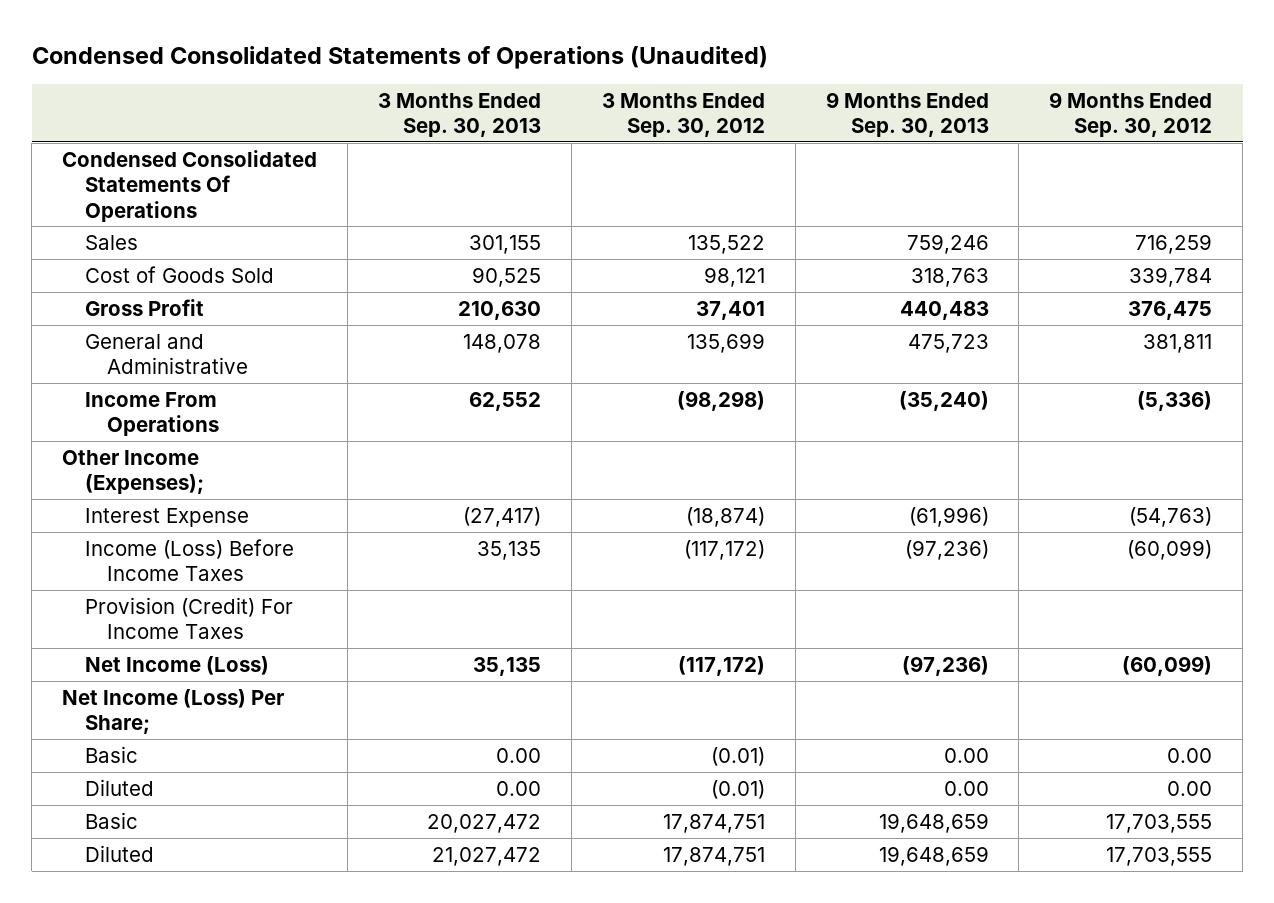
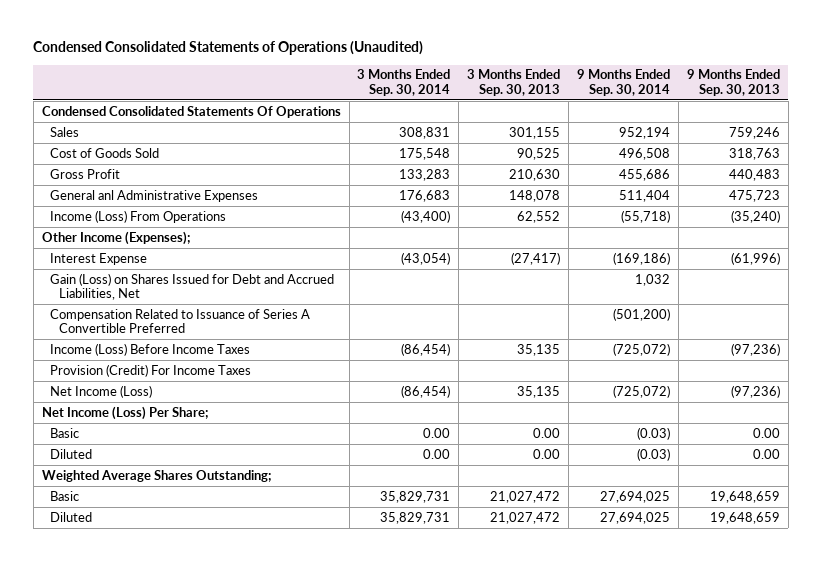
- | 3 Months Ended Sep. 30, 2013 | 3 Months Ended Sep. 30, 2012 | 9 Months Ended Sep. 30, 2013 | 9 Months Ended Sep. 30, 2012
+ | 3 Months Ended Sep. 30, 2014 | 3 Months Ended Sep. 30, 2013 | 9 Months Ended Sep. 30, 2014 | 9 Months Ended Sep. 30, 2013
- General and Administrative | 148,078 | 135,699 | 475,723 | 381,811
- Income From Operations | 62,552 | (98,298) | (35,240) | (5,336)
+ General anl Administrative Expenses | 176,683 | 148,078 | 511,404 | 475,723
+ Income (Loss) From Operations | (43,400) | 62,552 | (55,718) | (35,240)
+ Gain (Loss) on Shares Issued for Debt and Accrued Liabilities, Net | | | 1,032 |
+ Compensation Related to Issuance of Series A Convertible Preferred | | | (501,200) |
- Basic | 20,027,472 | 17,874,751 | 19,648,659 | 17,703,555
+ Weighted Average Shares Outstanding;
+ Basic | 35,829,731 | 21,027,472 | 27,694,025 | 19,648,659

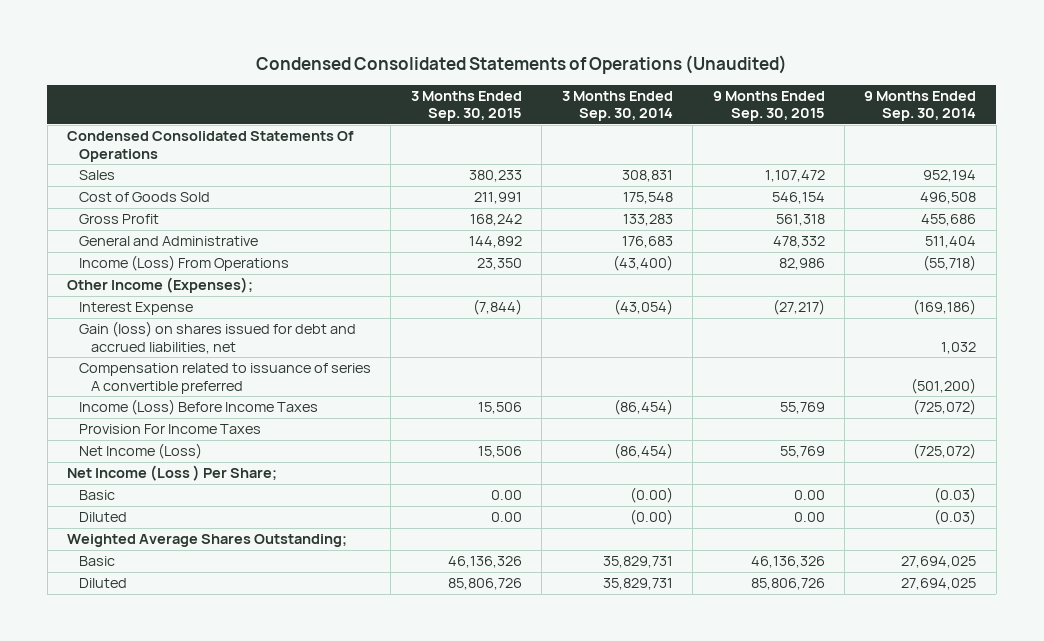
- | 3 Months Ended Sep. 30, 2014 | 3 Months Ended Sep. 30, 2013 | 9 Months Ended Sep. 30, 2014 | 9 Months Ended Sep. 30, 2013
+ | 3 Months Ended Sep. 30, 2015 | 3 Months Ended Sep. 30, 2014 | 9 Months Ended Sep. 30, 2015 | 9 Months Ended Sep. 30, 2014
- General anl Administrative Expenses | 176,683 | 148,078 | 511,404 | 475,723
+ General and Administrative | 144,892 | 176,683 | 478,332 | 511,404
- Gain (Loss) on Shares Issued for Debt and Accrued Liabilities, Net | | | 1,032 |
- Compensation Related to Issuance of Series A Convertible Preferred | | | (501,200) |
+ Gain (loss) on shares issued for debt and accrued liabilities, net | | | | 1,032
+ Compensation related to issuance of series A convertible preferred | | | | (501,200)
- Provision (Credit) For Income Taxes
+ Provision For Income Taxes
- Net Income (Loss) Per Share;
- Basic | 0.00 | 0.00 | (0.03) | 0.00
- Diluted | 0.00 | 0.00 | (0.03) | 0.00
+ Net Income (Loss ) Per Share;
+ Basic | 0.00 | (0.00) | 0.00 | (0.03)
+ Diluted | 0.00 | (0.00) | 0.00 | (0.03)

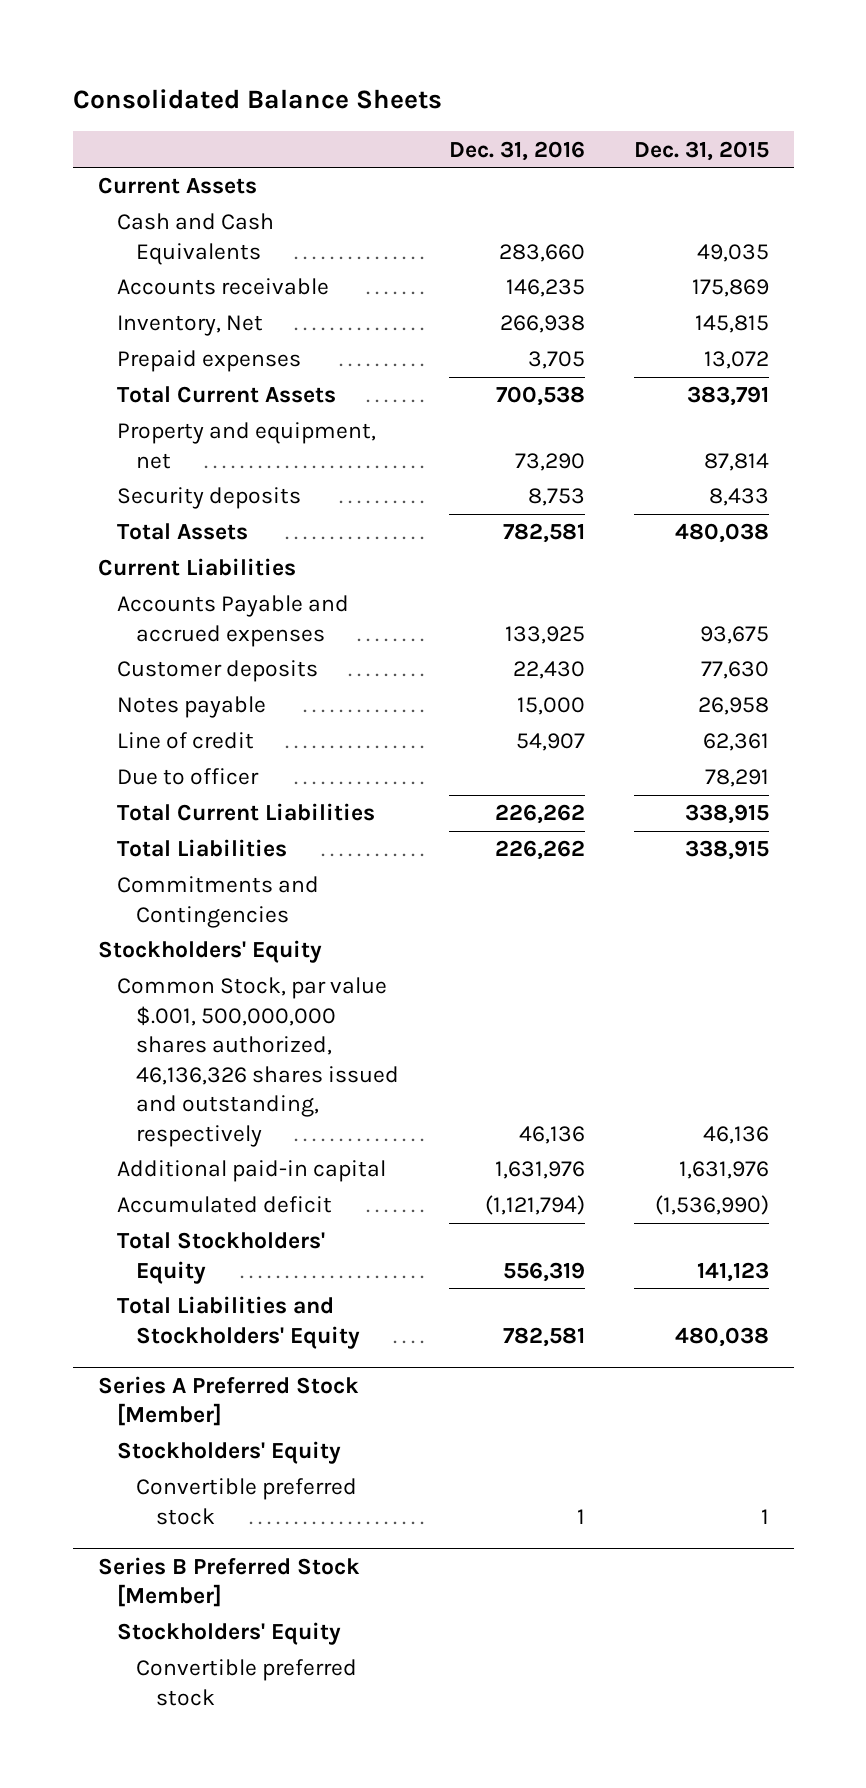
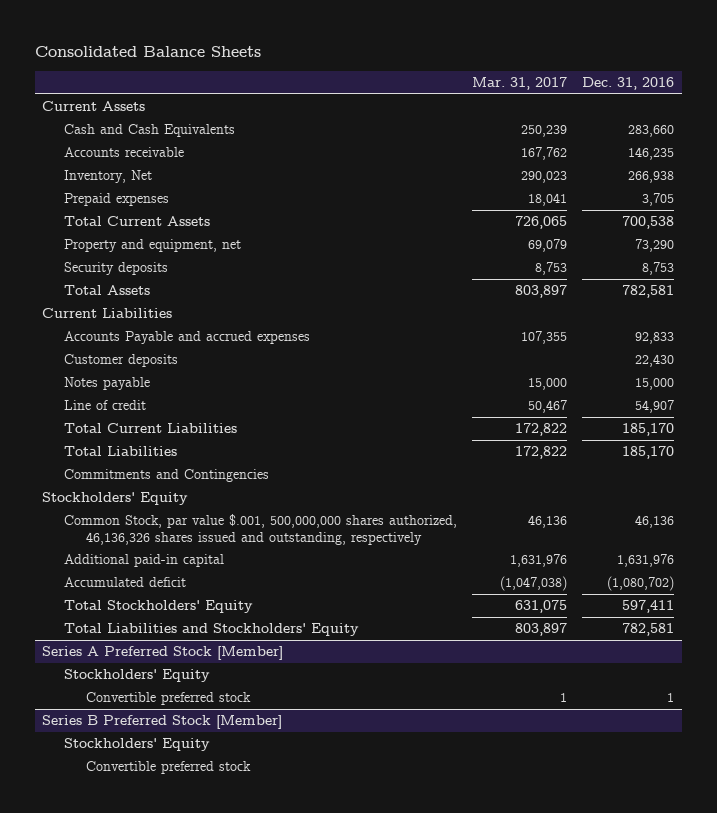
- | Dec. 31, 2016 | Dec. 31, 2015
+ | Mar. 31, 2017 | Dec. 31, 2016
- Accounts Payable and accrued expenses | 133,925 | 93,675
+ Accounts Payable and accrued expenses | 107,355 | 92,833
- Due to officer | | 78,291
- Total Current Liabilities | 226,262 | 338,915
- Total Liabilities | 226,262 | 338,915
+ Total Current Liabilities | 172,822 | 185,170
+ Total Liabilities | 172,822 | 185,170
- Accumulated deficit | (1,121,794) | (1,536,990)
- Total Stockholders' Equity | 556,319 | 141,123
+ Accumulated deficit | (1,047,038) | (1,080,702)
+ Total Stockholders' Equity | 631,075 | 597,411

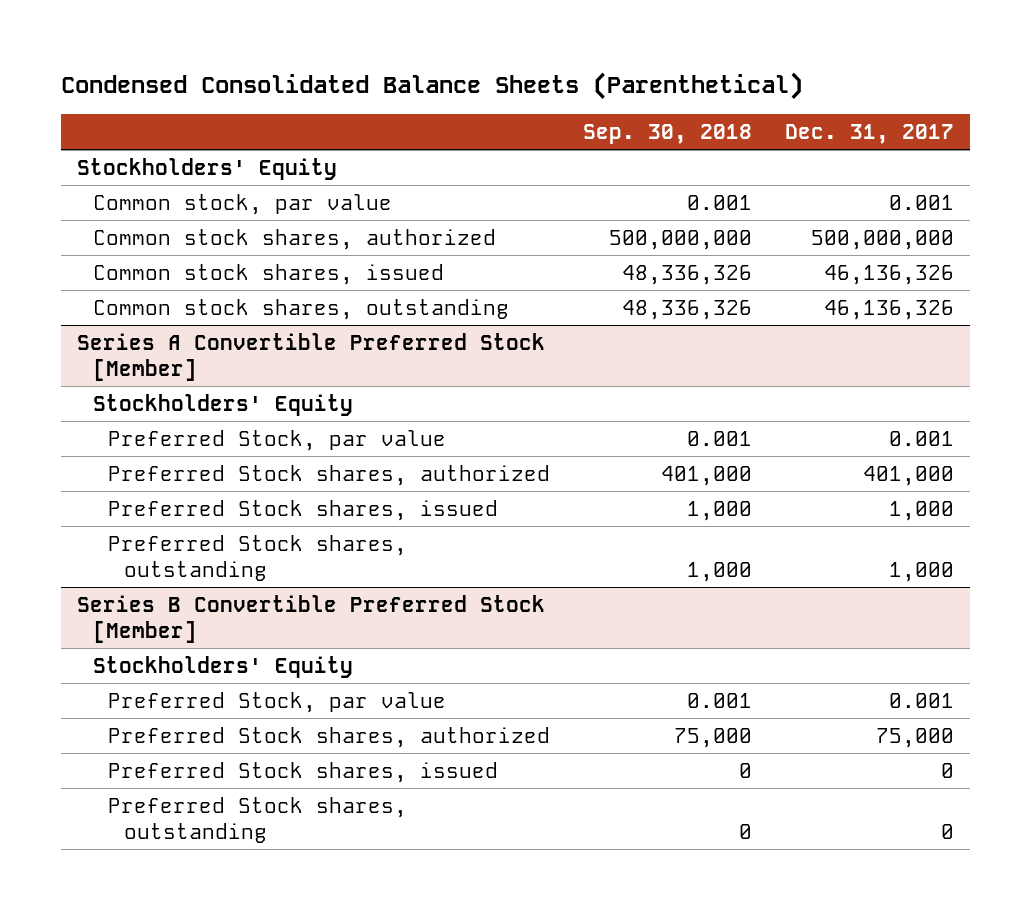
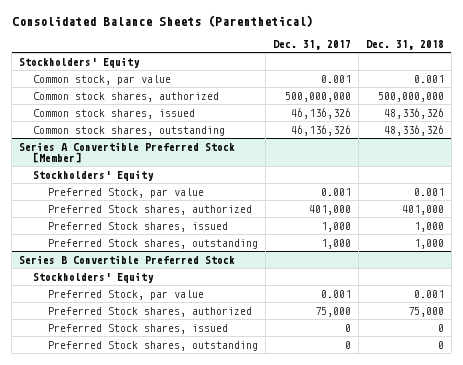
- Condensed Consolidated Balance Sheets (Parenthetical)
+ Consolidated Balance Sheets (Parenthetical)
- | Sep. 30, 2018 | Dec. 31, 2017
+ | Dec. 31, 2017 | Dec. 31, 2018
- Series B Convertible Preferred Stock [Member]
+ Series B Convertible Preferred Stock

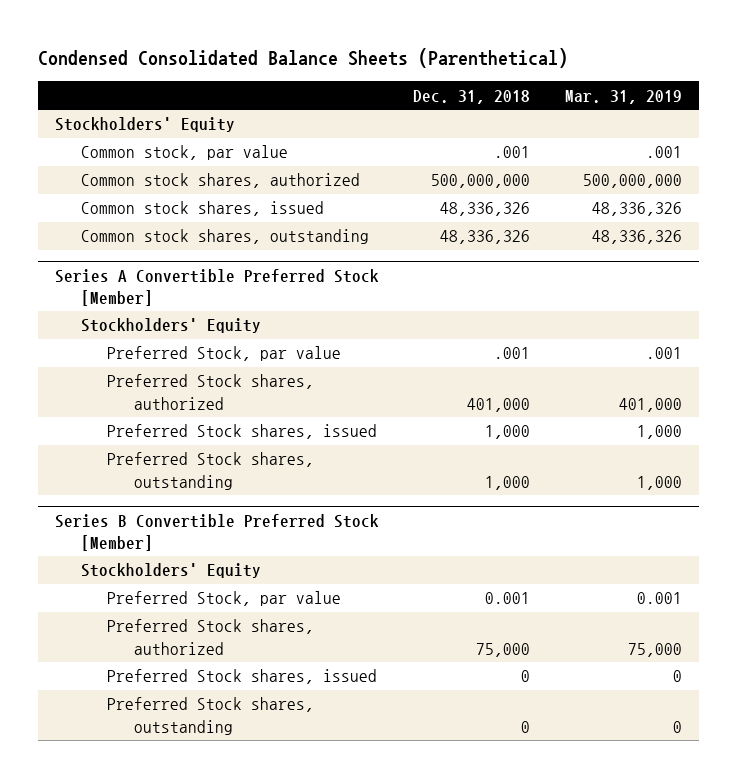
- Consolidated Balance Sheets (Parenthetical)
+ Condensed Consolidated Balance Sheets (Parenthetical)
- | Dec. 31, 2017 | Dec. 31, 2018
+ | Dec. 31, 2018 | Mar. 31, 2019
- Common stock, par value | 0.001 | 0.001
+ Common stock, par value | .001 | .001
@ Series A Convertible Preferred Stock [Member]
- Preferred Stock, par value | 0.001 | 0.001
+ Preferred Stock, par value | .001 | .001
- Series B Convertible Preferred Stock
+ Series B Convertible Preferred Stock [Member]

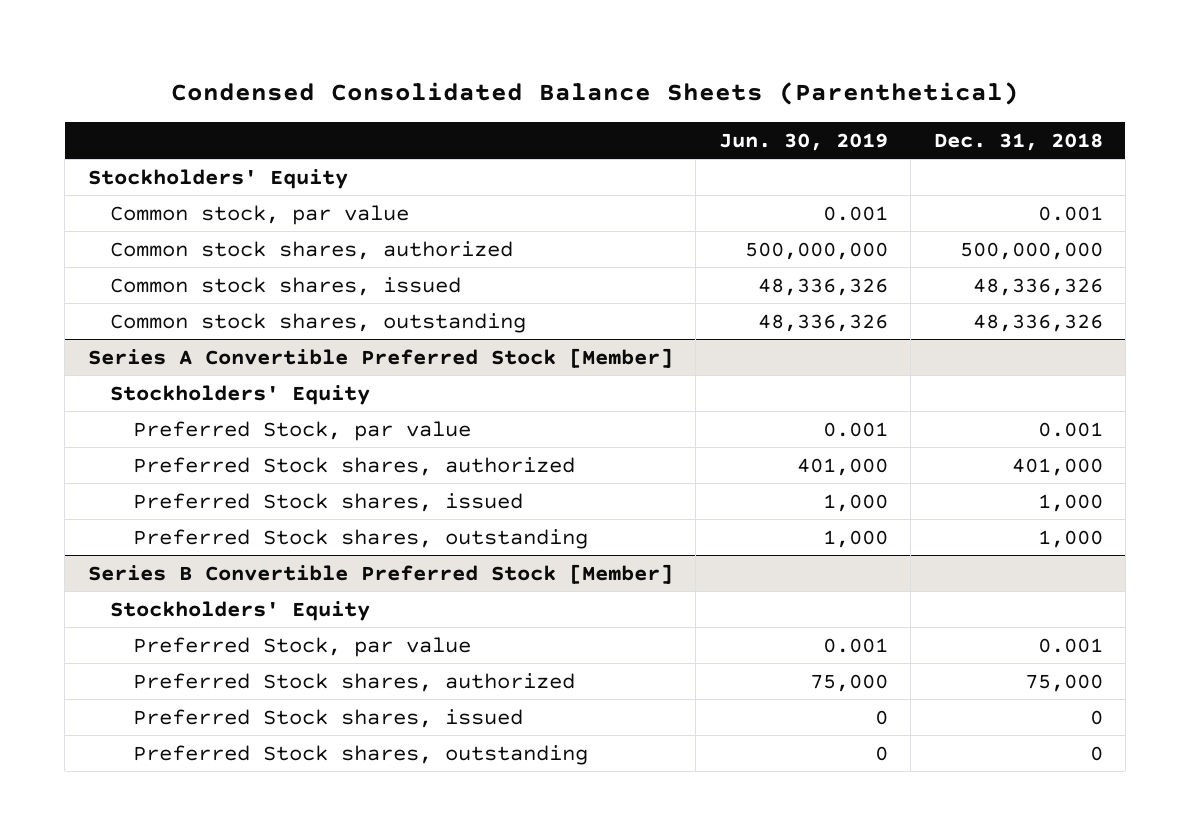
- | Dec. 31, 2018 | Mar. 31, 2019
+ | Jun. 30, 2019 | Dec. 31, 2018
- Common stock, par value | .001 | .001
+ Common stock, par value | 0.001 | 0.001
@ Series A Convertible Preferred Stock [Member]
- Preferred Stock, par value | .001 | .001
+ Preferred Stock, par value | 0.001 | 0.001

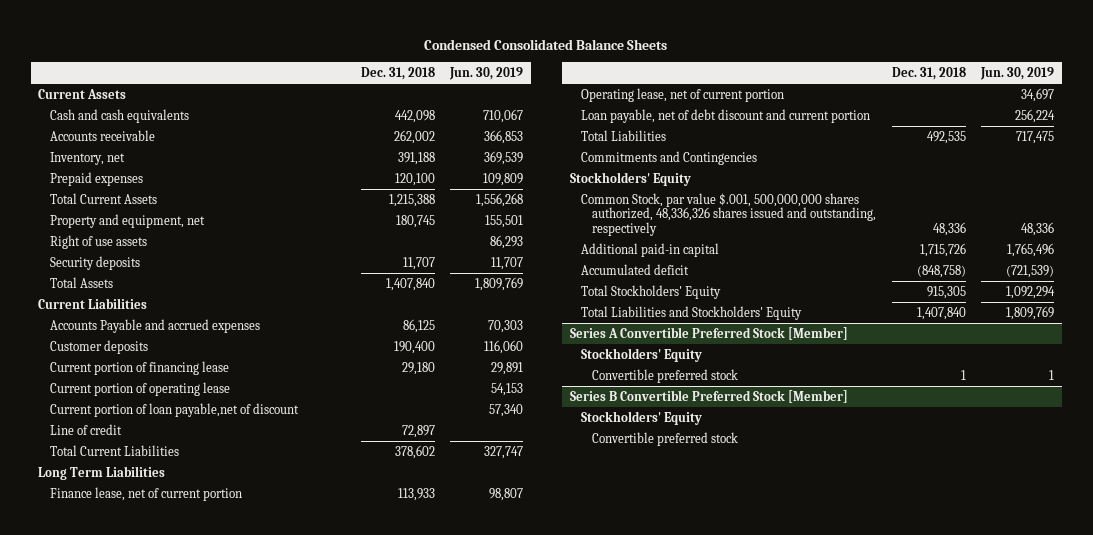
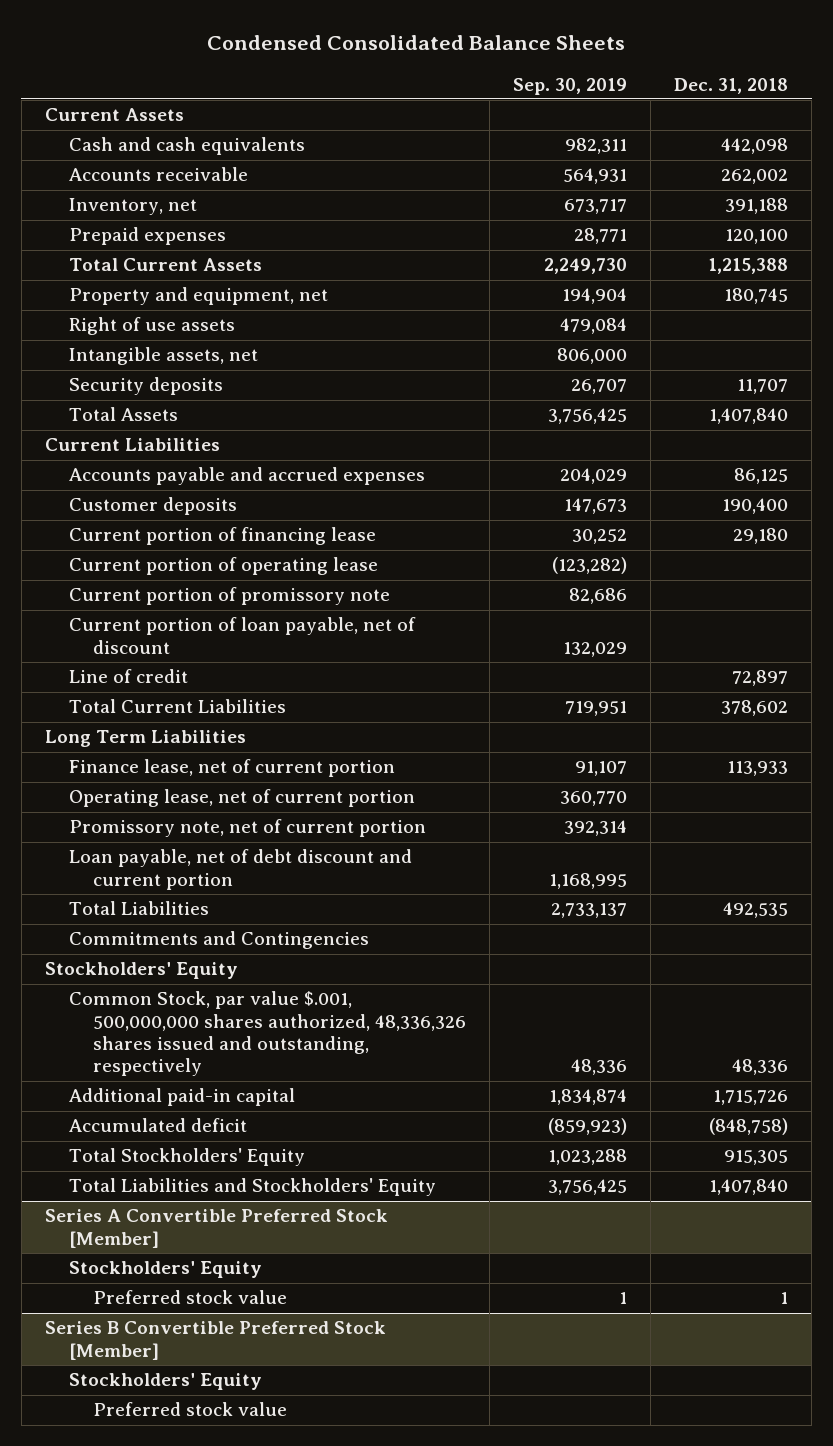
- | Dec. 31, 2018 | Jun. 30, 2019
+ | Sep. 30, 2019 | Dec. 31, 2018
+ Intangible assets, net | 806,000 |
- Accounts Payable and accrued expenses | 86,125 | 70,303
+ Accounts payable and accrued expenses | 204,029 | 86,125
- Current portion of loan payable,net of discount | | 57,340
+ Current portion of promissory note | 82,686 |
+ Current portion of loan payable, net of discount | 132,029 |
+ Promissory note, net of current portion | 392,314 |
@ Series A Convertible Preferred Stock [Member]
- Convertible preferred stock | 1 | 1
+ Preferred stock value | 1 | 1
@ Series B Convertible Preferred Stock [Member]
- Convertible preferred stock
+ Preferred stock value

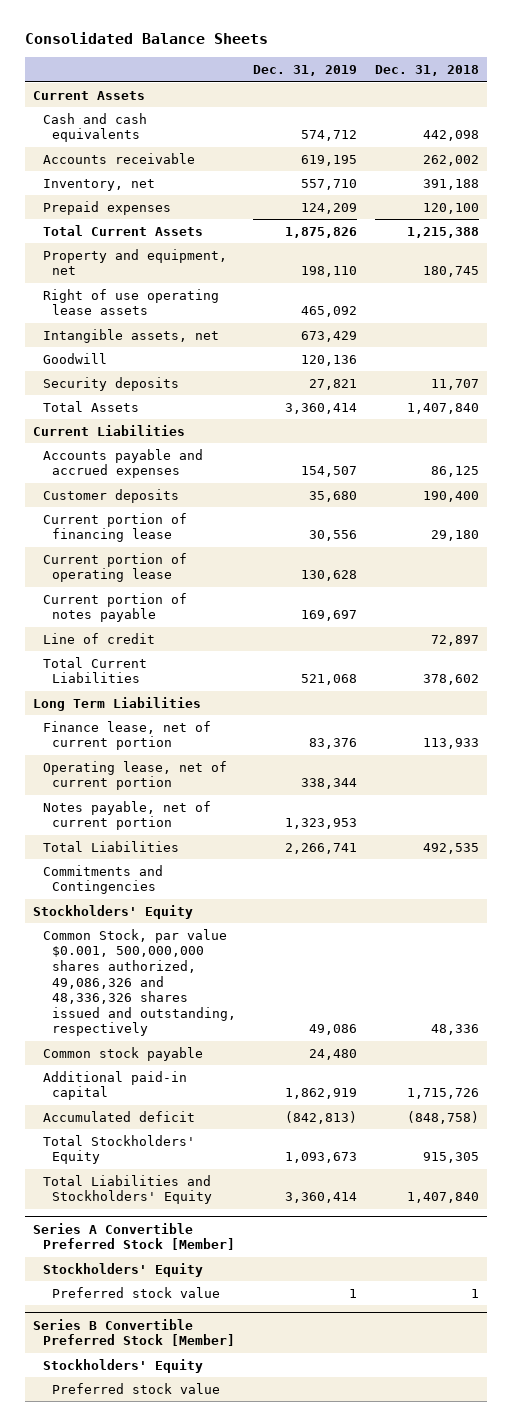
- Condensed Consolidated Balance Sheets
+ Consolidated Balance Sheets
- | Sep. 30, 2019 | Dec. 31, 2018
+ | Dec. 31, 2019 | Dec. 31, 2018
- Right of use assets | 479,084 |
+ Right of use operating lease assets | 465,092 |
+ Goodwill | 120,136 |
- Current portion of promissory note | 82,686 |
- Current portion of loan payable, net of discount | 132,029 |
+ Current portion of notes payable | 169,697 |
- Promissory note, net of current portion | 392,314 |
- Loan payable, net of debt discount and current portion | 1,168,995 |
+ Notes payable, net of current portion | 1,323,953 |
- Common Stock, par value $.001, 500,000,000 shares authorized, 48,336,326 shares issued and outstanding, respectively | 48,336 | 48,336
+ Common Stock, par value $0.001, 500,000,000 shares authorized, 49,086,326 and 48,336,326 shares issued and outstanding, respectively | 49,086 | 48,336
+ Common stock payable | 24,480 |

